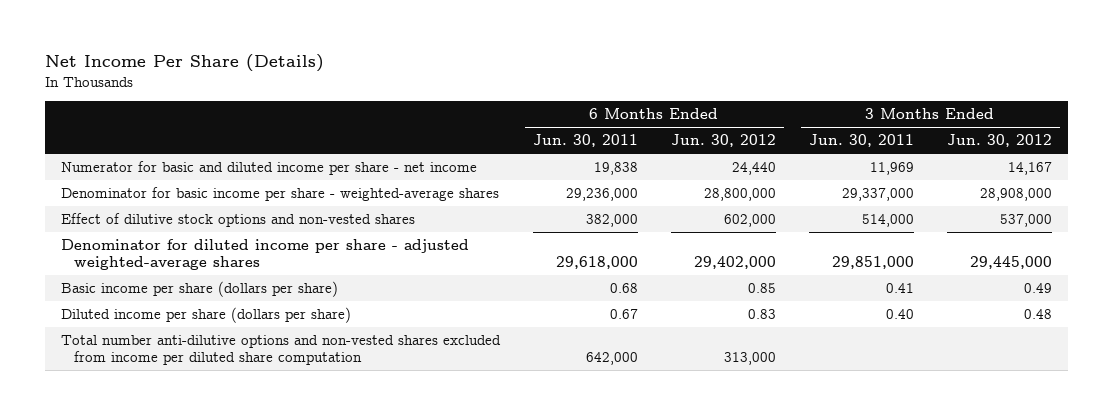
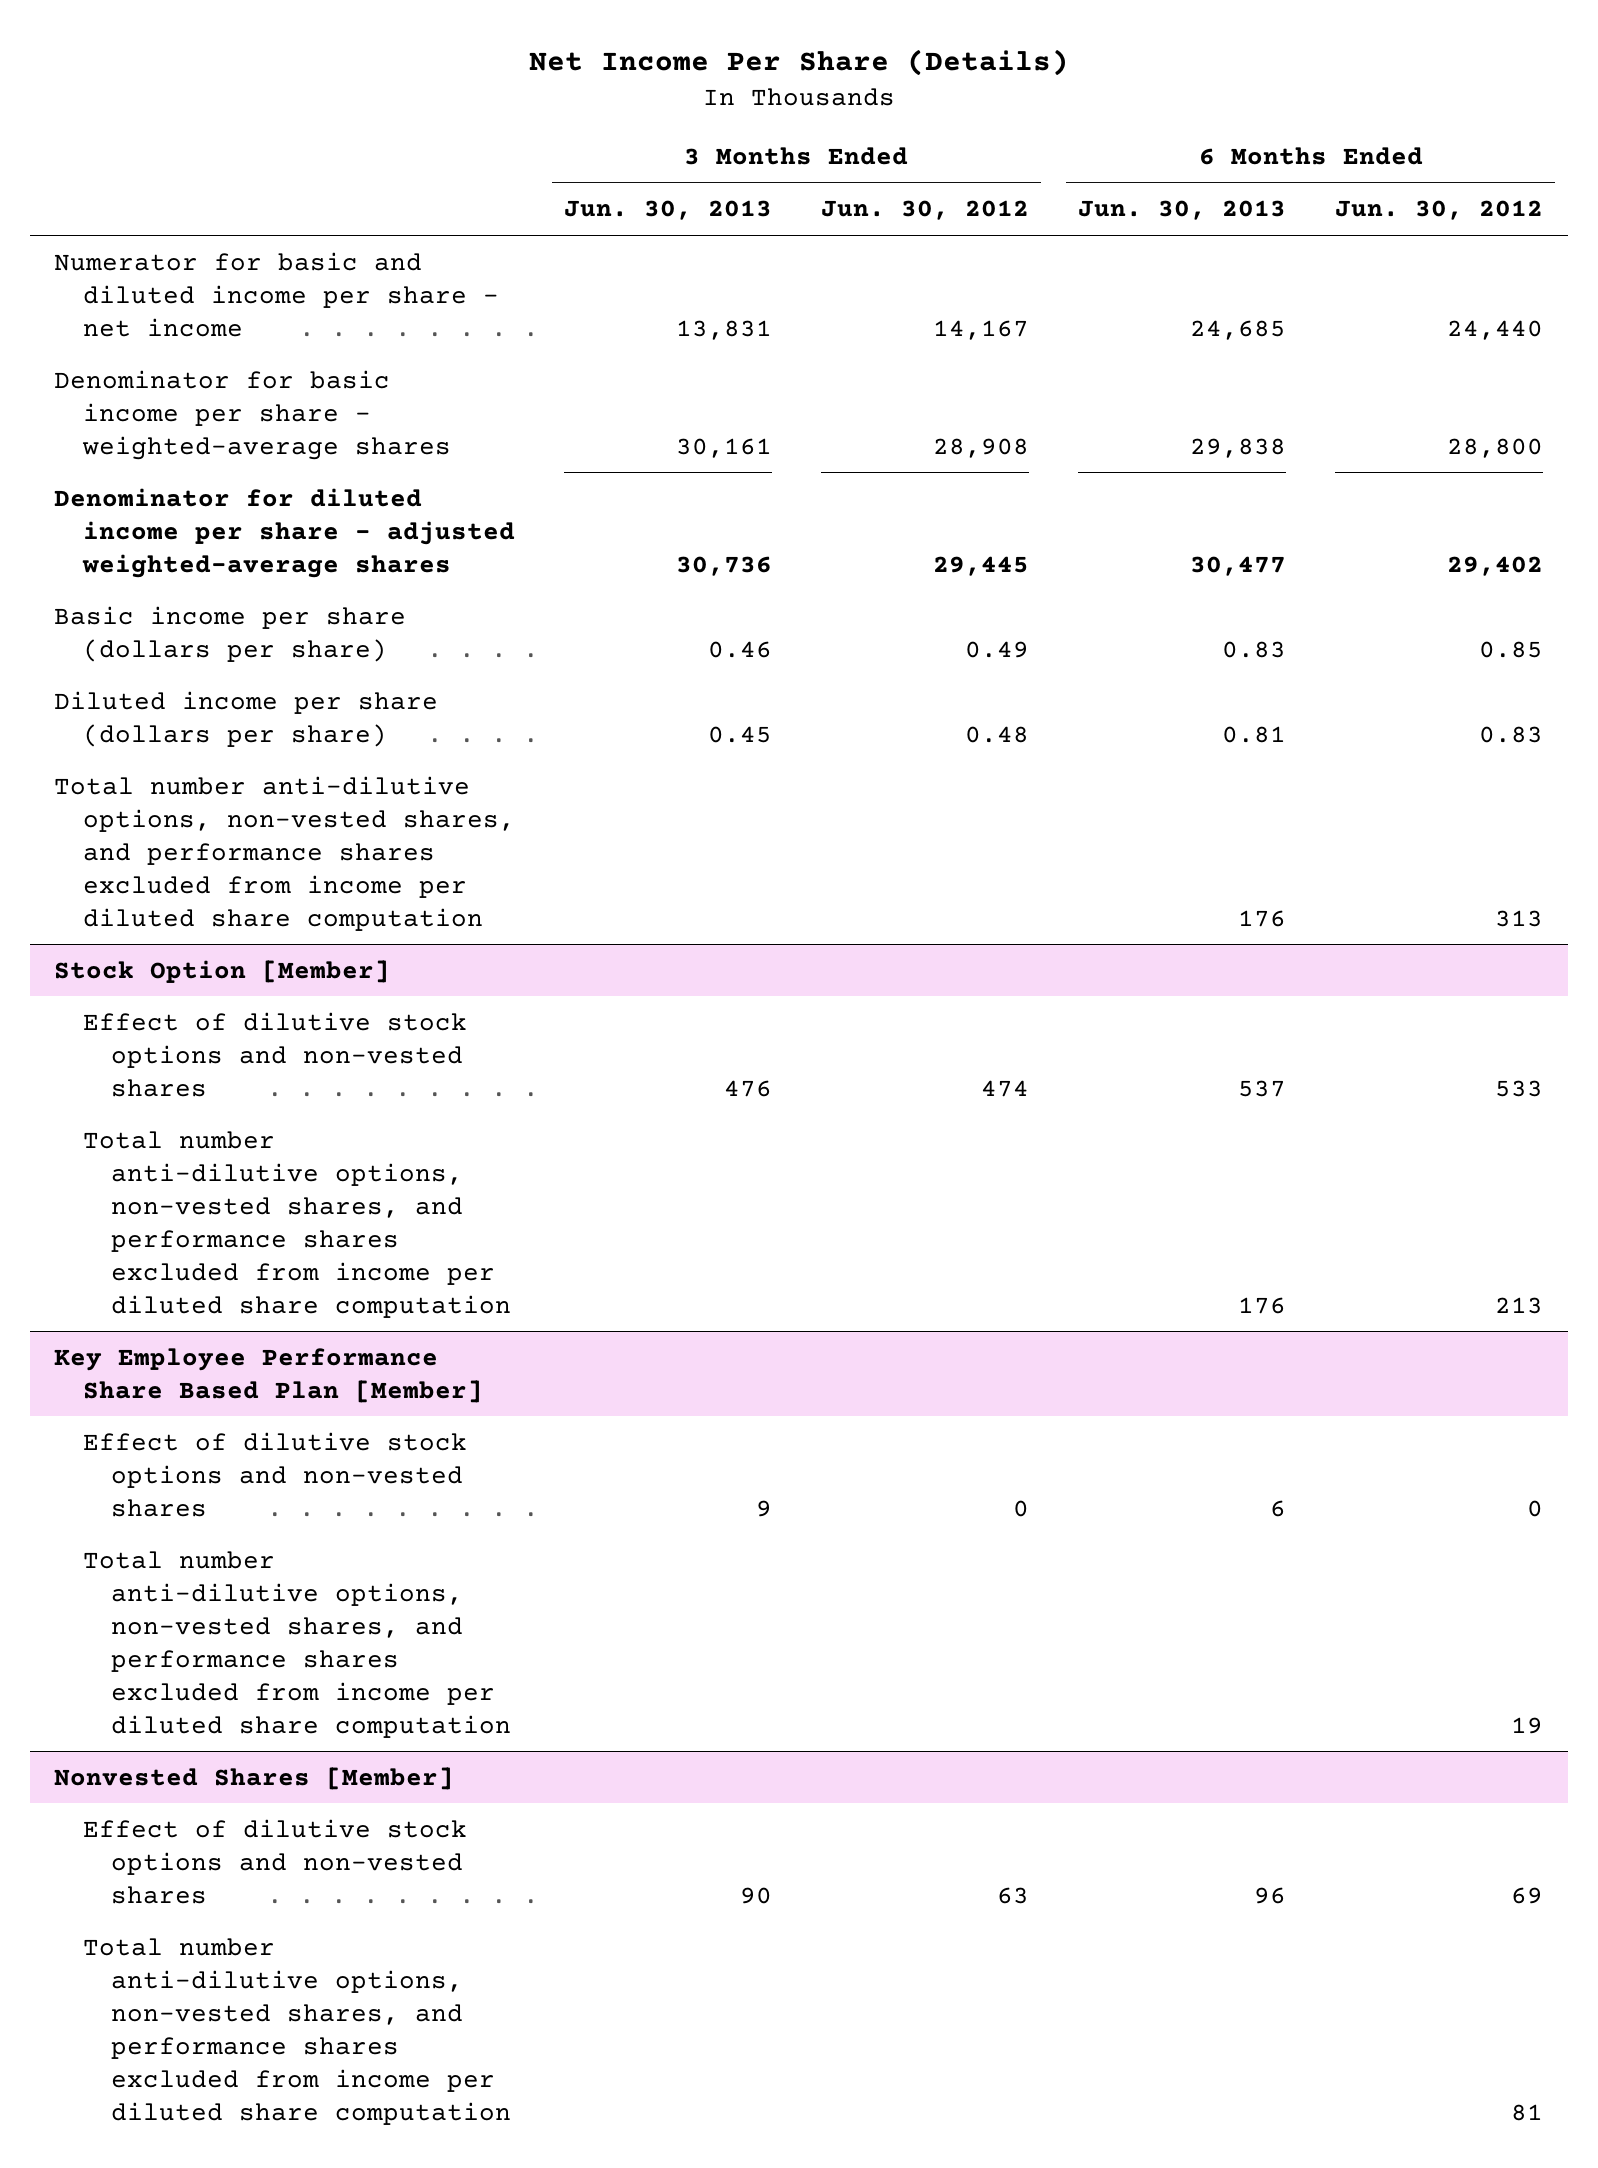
- | 6 Months Ended Jun. 30, 2011 | 6 Months Ended Jun. 30, 2012 | 3 Months Ended Jun. 30, 2011 | 3 Months Ended Jun. 30, 2012
+ | 3 Months Ended Jun. 30, 2013 | 3 Months Ended Jun. 30, 2012 | 6 Months Ended Jun. 30, 2013 | 6 Months Ended Jun. 30, 2012
- Denominator for basic income per share - weighted-average shares | 29,236,000 | 28,800,000 | 29,337,000 | 28,908,000
- Effect of dilutive stock options and non-vested shares | 382,000 | 602,000 | 514,000 | 537,000
- Denominator for diluted income per share - adjusted weighted-average shares | 29,618,000 | 29,402,000 | 29,851,000 | 29,445,000
+ Denominator for basic income per share - weighted-average shares | 30,161 | 28,908 | 29,838 | 28,800
+ Denominator for diluted income per share - adjusted weighted-average shares | 30,736 | 29,445 | 30,477 | 29,402
- Total number anti-dilutive options and non-vested shares excluded from income per diluted share computation | 642,000 | 313,000 | |
+ Total number anti-dilutive options, non-vested shares, and performance shares excluded from income per diluted share computation | | | 176 | 313
+ Stock Option [Member]
+ Effect of dilutive stock options and non-vested shares | 476 | 474 | 537 | 533
+ Total number anti-dilutive options, non-vested shares, and performance shares excluded from income per diluted share computation | | | 176 | 213
+ Key Employee Performance Share Based Plan [Member]
+ Effect of dilutive stock options and non-vested shares | 9 | 0 | 6 | 0
+ Total number anti-dilutive options, non-vested shares, and performance shares excluded from income per diluted share computation | | | | 19
+ Nonvested Shares [Member]
+ Effect of dilutive stock options and non-vested shares | 90 | 63 | 96 | 69
+ Total number anti-dilutive options, non-vested shares, and performance shares excluded from income per diluted share computation | | | | 81

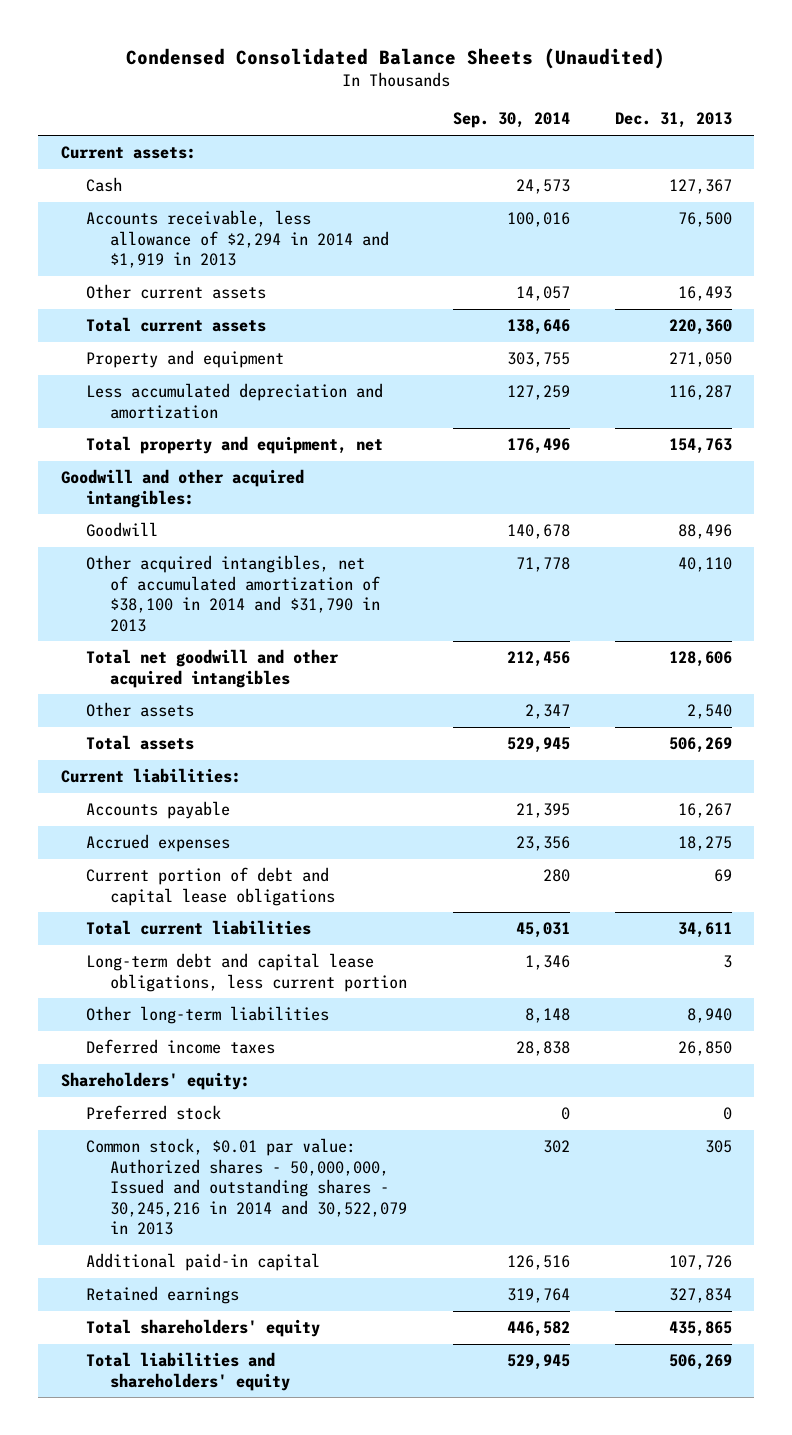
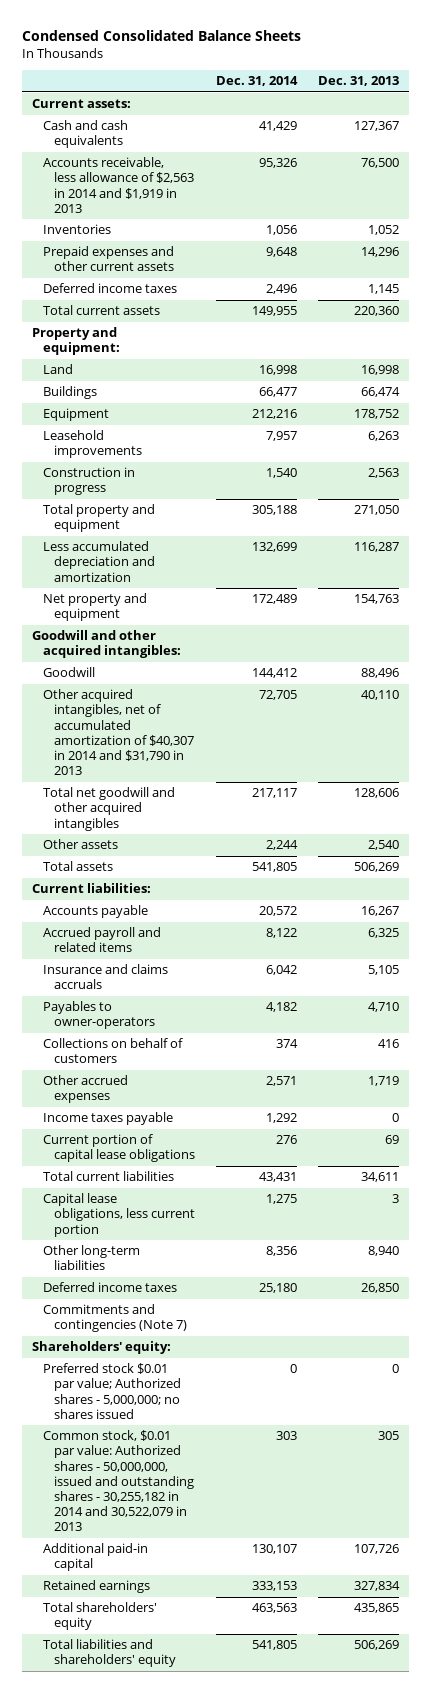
- Condensed Consolidated Balance Sheets (Unaudited)
+ Condensed Consolidated Balance Sheets
- | Sep. 30, 2014 | Dec. 31, 2013
+ | Dec. 31, 2014 | Dec. 31, 2013
- Cash | 24,573 | 127,367
- Accounts receivable, less allowance of $2,294 in 2014 and $1,919 in 2013 | 100,016 | 76,500
- Other current assets | 14,057 | 16,493
+ Cash and cash equivalents | 41,429 | 127,367
+ Accounts receivable, less allowance of $2,563 in 2014 and $1,919 in 2013 | 95,326 | 76,500
+ Inventories | 1,056 | 1,052
+ Prepaid expenses and other current assets | 9,648 | 14,296
+ Deferred income taxes | 2,496 | 1,145
- Property and equipment | 303,755 | 271,050
+ Property and equipment:
+ Land | 16,998 | 16,998
+ Buildings | 66,477 | 66,474
+ Equipment | 212,216 | 178,752
+ Leasehold improvements | 7,957 | 6,263
+ Construction in progress | 1,540 | 2,563
+ Total property and equipment | 305,188 | 271,050
- Total property and equipment, net | 176,496 | 154,763
+ Net property and equipment | 172,489 | 154,763
- Other acquired intangibles, net of accumulated amortization of $38,100 in 2014 and $31,790 in 2013 | 71,778 | 40,110
+ Other acquired intangibles, net of accumulated amortization of $40,307 in 2014 and $31,790 in 2013 | 72,705 | 40,110
- Accrued expenses | 23,356 | 18,275
- Current portion of debt and capital lease obligations | 280 | 69
+ Accrued payroll and related items | 8,122 | 6,325
+ Insurance and claims accruals | 6,042 | 5,105
+ Payables to owner-operators | 4,182 | 4,710
+ Collections on behalf of customers | 374 | 416
+ Other accrued expenses | 2,571 | 1,719
+ Income taxes payable | 1,292 | 0
+ Current portion of capital lease obligations | 276 | 69
- Long-term debt and capital lease obligations, less current portion | 1,346 | 3
+ Capital lease obligations, less current portion | 1,275 | 3
+ Commitments and contingencies (Note 7)
- Preferred stock | 0 | 0
- Common stock, $0.01 par value: Authorized shares - 50,000,000, Issued and outstanding shares - 30,245,216 in 2014 and 30,522,079 in 2013 | 302 | 305
+ Preferred stock $0.01 par value; Authorized shares - 5,000,000; no shares issued | 0 | 0
+ Common stock, $0.01 par value: Authorized shares - 50,000,000, issued and outstanding shares - 30,255,182 in 2014 and 30,522,079 in 2013 | 303 | 305

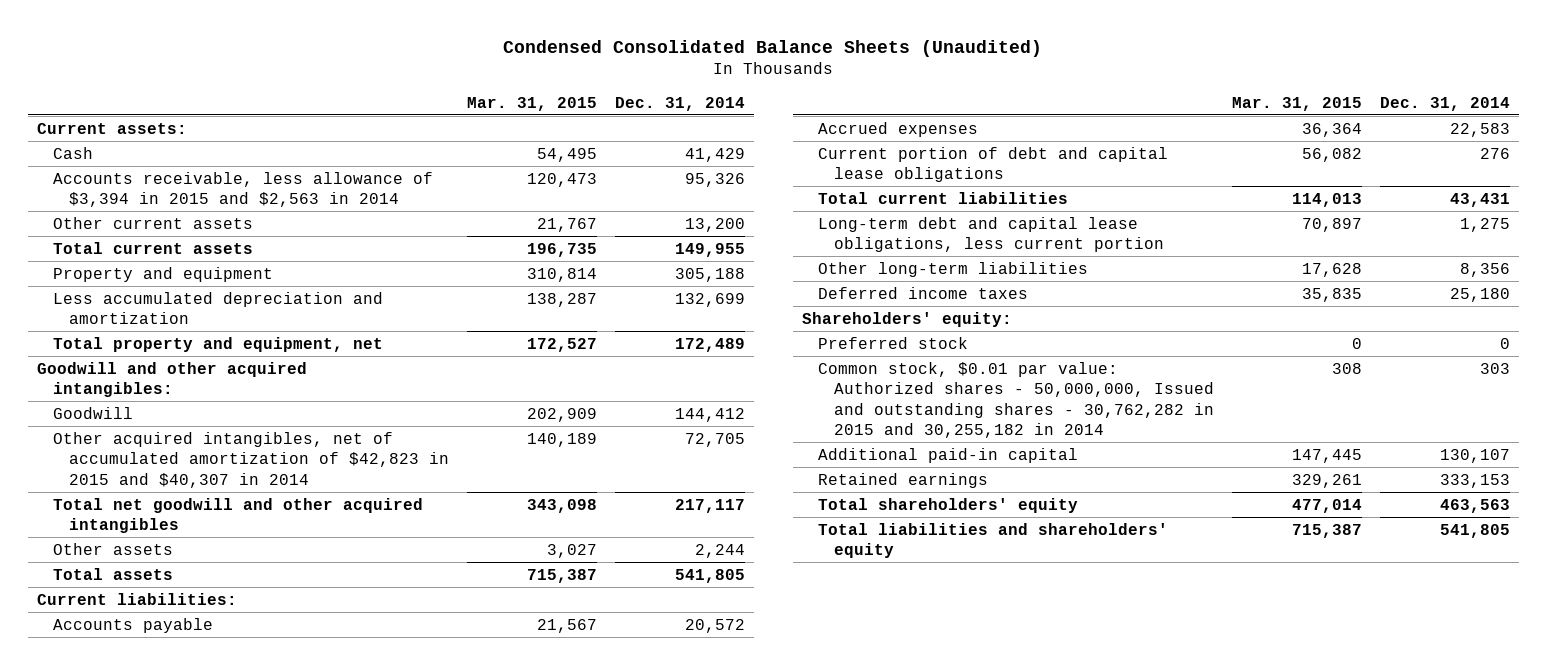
- Condensed Consolidated Balance Sheets
+ Condensed Consolidated Balance Sheets (Unaudited)
- | Dec. 31, 2014 | Dec. 31, 2013
+ | Mar. 31, 2015 | Dec. 31, 2014
- Cash and cash equivalents | 41,429 | 127,367
- Accounts receivable, less allowance of $2,563 in 2014 and $1,919 in 2013 | 95,326 | 76,500
- Inventories | 1,056 | 1,052
- Prepaid expenses and other current assets | 9,648 | 14,296
- Deferred income taxes | 2,496 | 1,145
+ Cash | 54,495 | 41,429
+ Accounts receivable, less allowance of $3,394 in 2015 and $2,563 in 2014 | 120,473 | 95,326
+ Other current assets | 21,767 | 13,200
- Property and equipment:
- Land | 16,998 | 16,998
- Buildings | 66,477 | 66,474
- Equipment | 212,216 | 178,752
- Leasehold improvements | 7,957 | 6,263
- Construction in progress | 1,540 | 2,563
- Total property and equipment | 305,188 | 271,050
+ Property and equipment | 310,814 | 305,188
- Net property and equipment | 172,489 | 154,763
+ Total property and equipment, net | 172,527 | 172,489
- Other acquired intangibles, net of accumulated amortization of $40,307 in 2014 and $31,790 in 2013 | 72,705 | 40,110
+ Other acquired intangibles, net of accumulated amortization of $42,823 in 2015 and $40,307 in 2014 | 140,189 | 72,705
- Accrued payroll and related items | 8,122 | 6,325
- Insurance and claims accruals | 6,042 | 5,105
- Payables to owner-operators | 4,182 | 4,710
- Collections on behalf of customers | 374 | 416
- Other accrued expenses | 2,571 | 1,719
- Income taxes payable | 1,292 | 0
- Current portion of capital lease obligations | 276 | 69
+ Accrued expenses | 36,364 | 22,583
+ Current portion of debt and capital lease obligations | 56,082 | 276
- Capital lease obligations, less current portion | 1,275 | 3
+ Long-term debt and capital lease obligations, less current portion | 70,897 | 1,275
- Commitments and contingencies (Note 7)
- Preferred stock $0.01 par value; Authorized shares - 5,000,000; no shares issued | 0 | 0
- Common stock, $0.01 par value: Authorized shares - 50,000,000, issued and outstanding shares - 30,255,182 in 2014 and 30,522,079 in 2013 | 303 | 305
+ Preferred stock | 0 | 0
+ Common stock, $0.01 par value: Authorized shares - 50,000,000, Issued and outstanding shares - 30,762,282 in 2015 and 30,255,182 in 2014 | 308 | 303

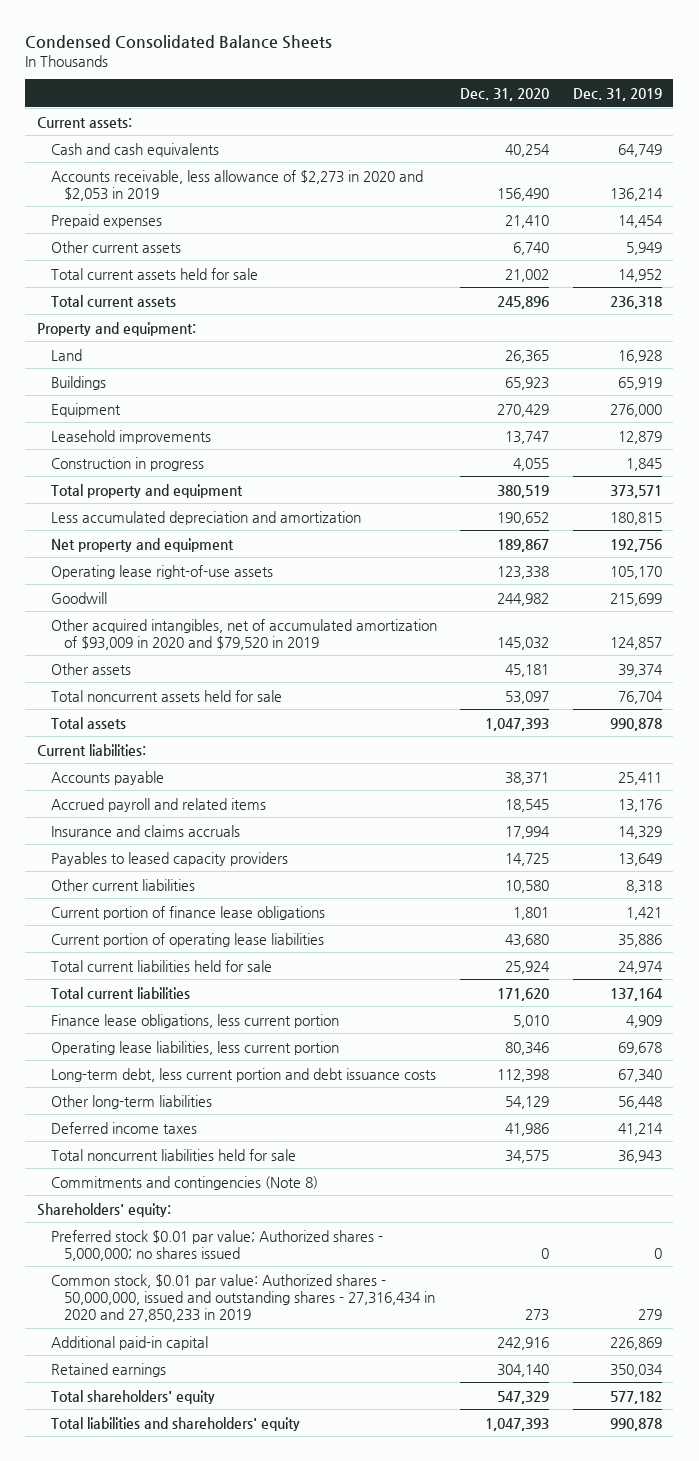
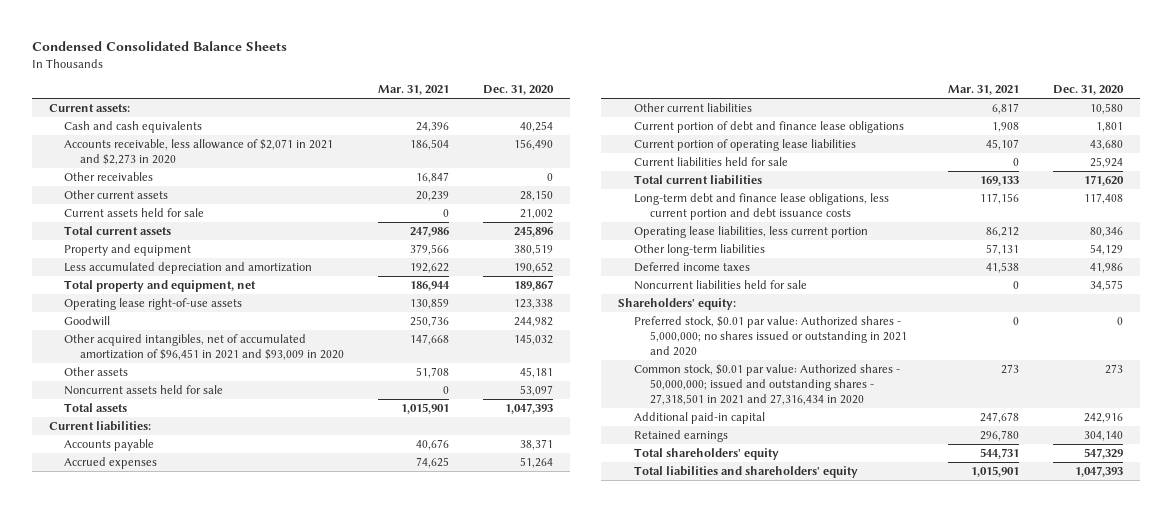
- | Dec. 31, 2020 | Dec. 31, 2019
+ | Mar. 31, 2021 | Dec. 31, 2020
- Accounts receivable, less allowance of $2,273 in 2020 and $2,053 in 2019 | 156,490 | 136,214
- Prepaid expenses | 21,410 | 14,454
- Other current assets | 6,740 | 5,949
- Total current assets held for sale | 21,002 | 14,952
+ Accounts receivable, less allowance of $2,071 in 2021 and $2,273 in 2020 | 186,504 | 156,490
+ Other receivables | 16,847 | 0
+ Other current assets | 20,239 | 28,150
+ Current assets held for sale | 0 | 21,002
- Property and equipment:
- Land | 26,365 | 16,928
- Buildings | 65,923 | 65,919
- Equipment | 270,429 | 276,000
- Leasehold improvements | 13,747 | 12,879
- Construction in progress | 4,055 | 1,845
- Total property and equipment | 380,519 | 373,571
+ Property and equipment | 379,566 | 380,519
- Net property and equipment | 189,867 | 192,756
+ Total property and equipment, net | 186,944 | 189,867
- Other acquired intangibles, net of accumulated amortization of $93,009 in 2020 and $79,520 in 2019 | 145,032 | 124,857
+ Other acquired intangibles, net of accumulated amortization of $96,451 in 2021 and $93,009 in 2020 | 147,668 | 145,032
- Total noncurrent assets held for sale | 53,097 | 76,704
+ Noncurrent assets held for sale | 0 | 53,097
- Accrued payroll and related items | 18,545 | 13,176
- Insurance and claims accruals | 17,994 | 14,329
- Payables to leased capacity providers | 14,725 | 13,649
+ Accrued expenses | 74,625 | 51,264
- Current portion of finance lease obligations | 1,801 | 1,421
+ Current portion of debt and finance lease obligations | 1,908 | 1,801
- Total current liabilities held for sale | 25,924 | 24,974
+ Current liabilities held for sale | 0 | 25,924
- Finance lease obligations, less current portion | 5,010 | 4,909
+ Long-term debt and finance lease obligations, less current portion and debt issuance costs | 117,156 | 117,408
- Long-term debt, less current portion and debt issuance costs | 112,398 | 67,340
- Total noncurrent liabilities held for sale | 34,575 | 36,943
- Commitments and contingencies (Note 8)
+ Noncurrent liabilities held for sale | 0 | 34,575
- Preferred stock $0.01 par value; Authorized shares - 5,000,000; no shares issued | 0 | 0
- Common stock, $0.01 par value: Authorized shares - 50,000,000, issued and outstanding shares - 27,316,434 in 2020 and 27,850,233 in 2019 | 273 | 279
+ Preferred stock, $0.01 par value: Authorized shares - 5,000,000; no shares issued or outstanding in 2021 and 2020 | 0 | 0
+ Common stock, $0.01 par value: Authorized shares - 50,000,000; issued and outstanding shares - 27,318,501 in 2021 and 27,316,434 in 2020 | 273 | 273

